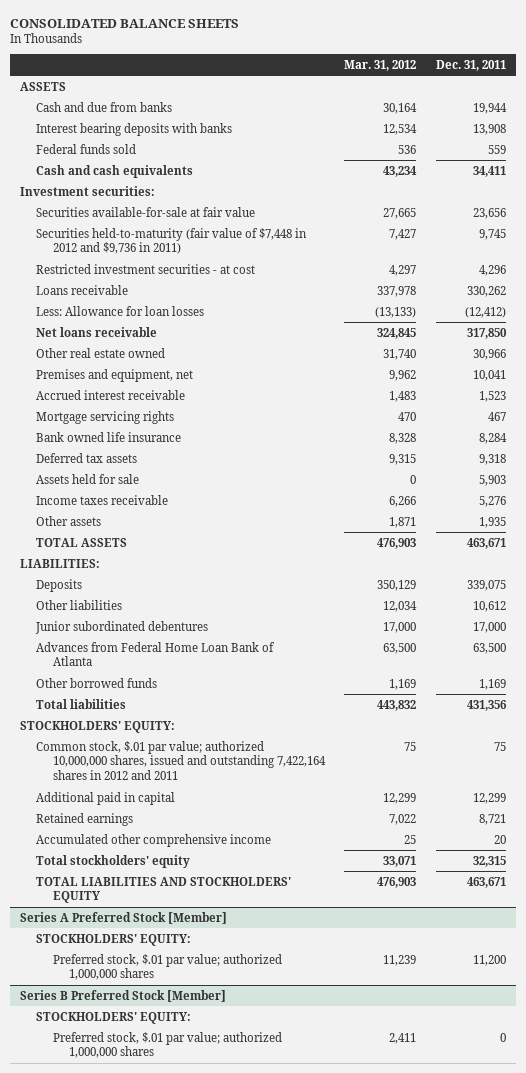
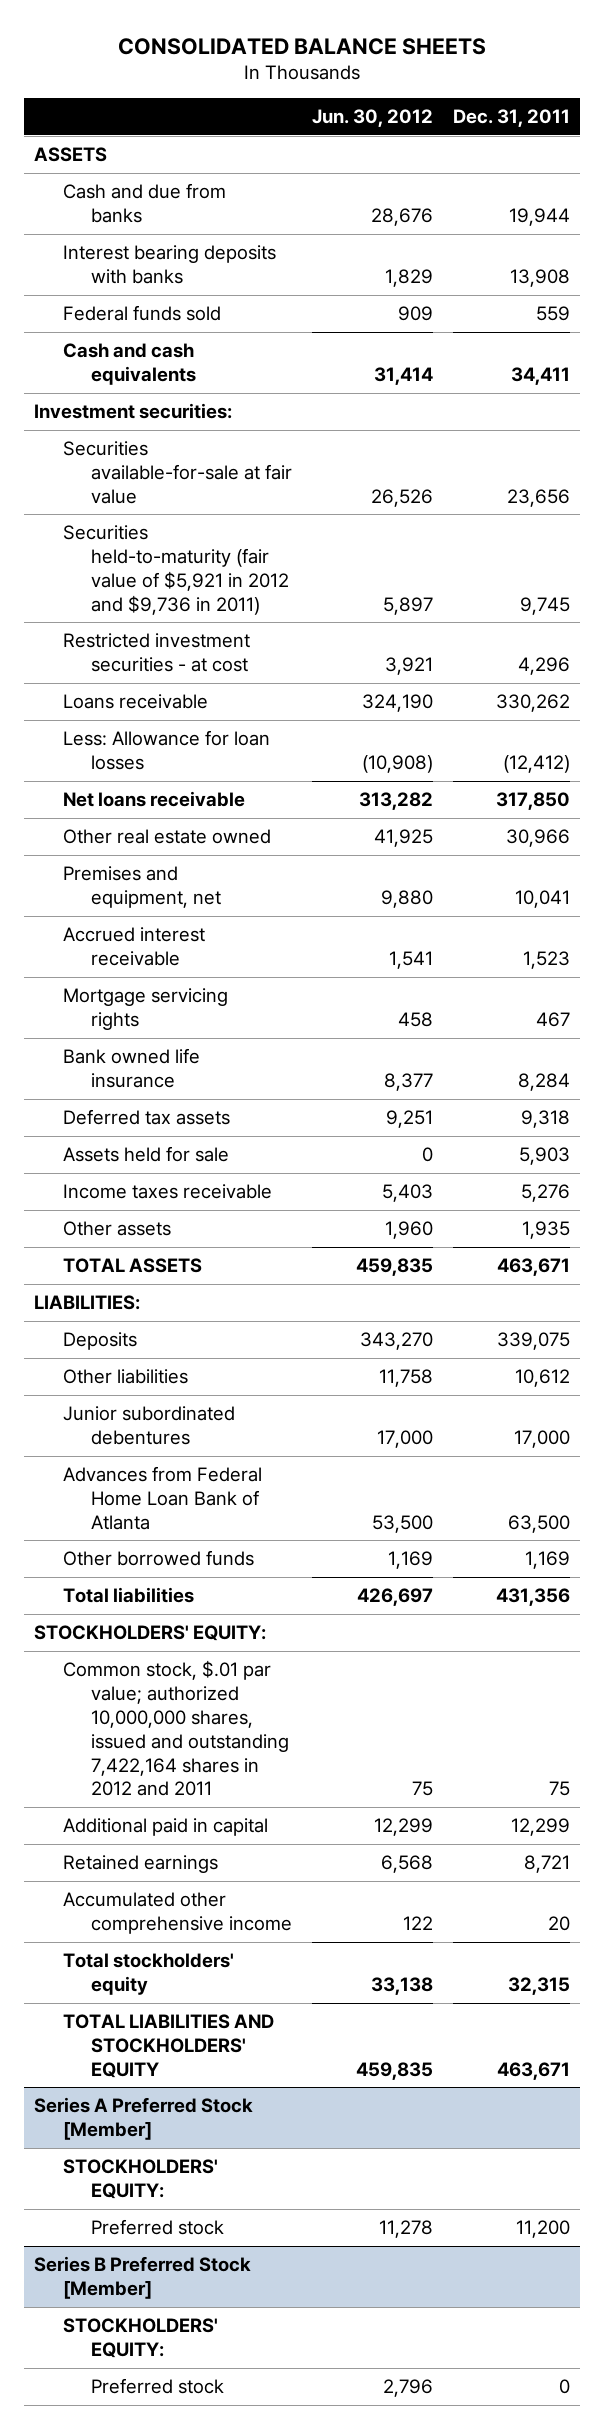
- | Mar. 31, 2012 | Dec. 31, 2011
+ | Jun. 30, 2012 | Dec. 31, 2011
- Securities held-to-maturity (fair value of $7,448 in 2012 and $9,736 in 2011) | 7,427 | 9,745
+ Securities held-to-maturity (fair value of $5,921 in 2012 and $9,736 in 2011) | 5,897 | 9,745
@ Series A Preferred Stock [Member]
- Preferred stock, $.01 par value; authorized 1,000,000 shares | 11,239 | 11,200
+ Preferred stock | 11,278 | 11,200
@ Series B Preferred Stock [Member]
- Preferred stock, $.01 par value; authorized 1,000,000 shares | 2,411 | 0
+ Preferred stock | 2,796 | 0

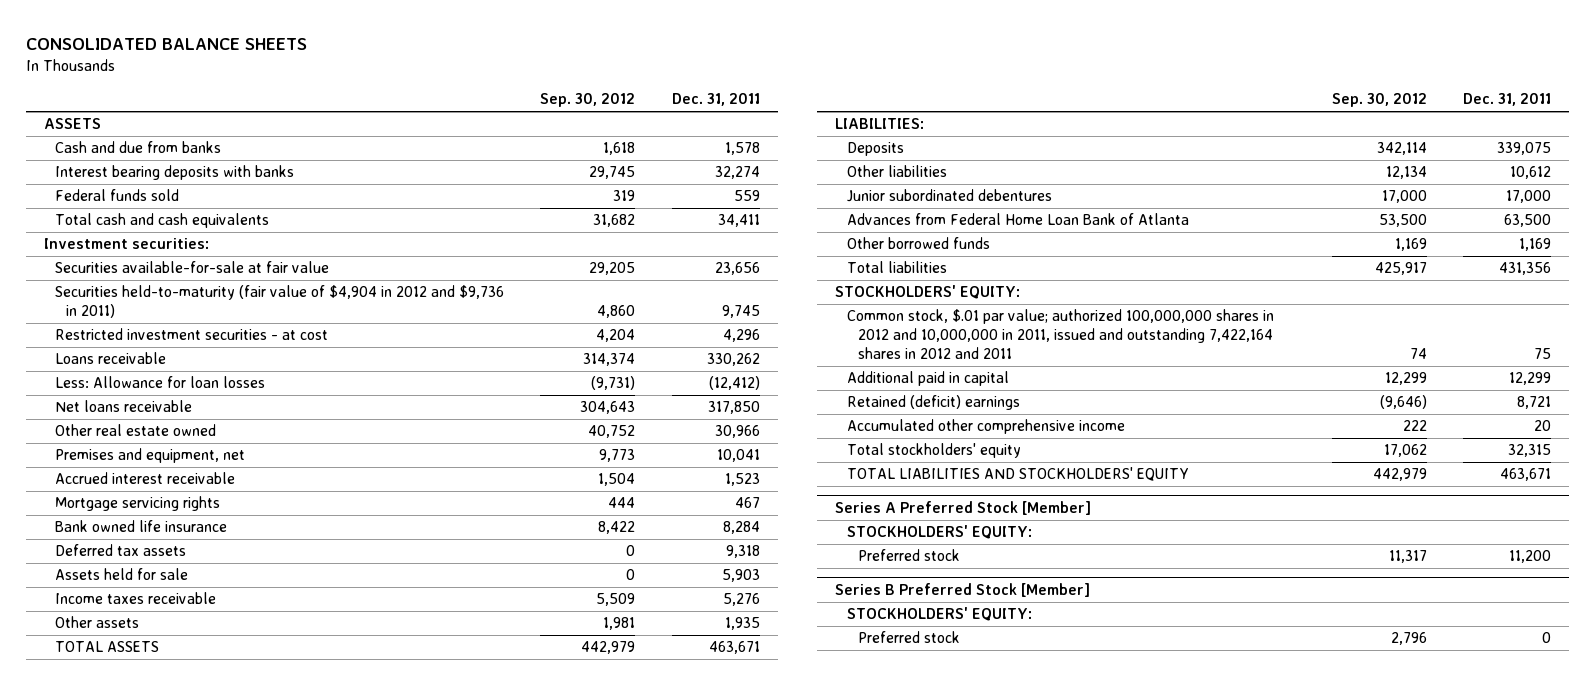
- | Jun. 30, 2012 | Dec. 31, 2011
+ | Sep. 30, 2012 | Dec. 31, 2011
- Cash and due from banks | 28,676 | 19,944
- Interest bearing deposits with banks | 1,829 | 13,908
+ Cash and due from banks | 1,618 | 1,578
+ Interest bearing deposits with banks | 29,745 | 32,274
- Cash and cash equivalents | 31,414 | 34,411
+ Total cash and cash equivalents | 31,682 | 34,411
- Securities held-to-maturity (fair value of $5,921 in 2012 and $9,736 in 2011) | 5,897 | 9,745
+ Securities held-to-maturity (fair value of $4,904 in 2012 and $9,736 in 2011) | 4,860 | 9,745
- Common stock, $.01 par value; authorized 10,000,000 shares, issued and outstanding 7,422,164 shares in 2012 and 2011 | 75 | 75
+ Common stock, $.01 par value; authorized 100,000,000 shares in 2012 and 10,000,000 in 2011, issued and outstanding 7,422,164 shares in 2012 and 2011 | 74 | 75
- Retained earnings | 6,568 | 8,721
+ Retained (deficit) earnings | (9,646) | 8,721

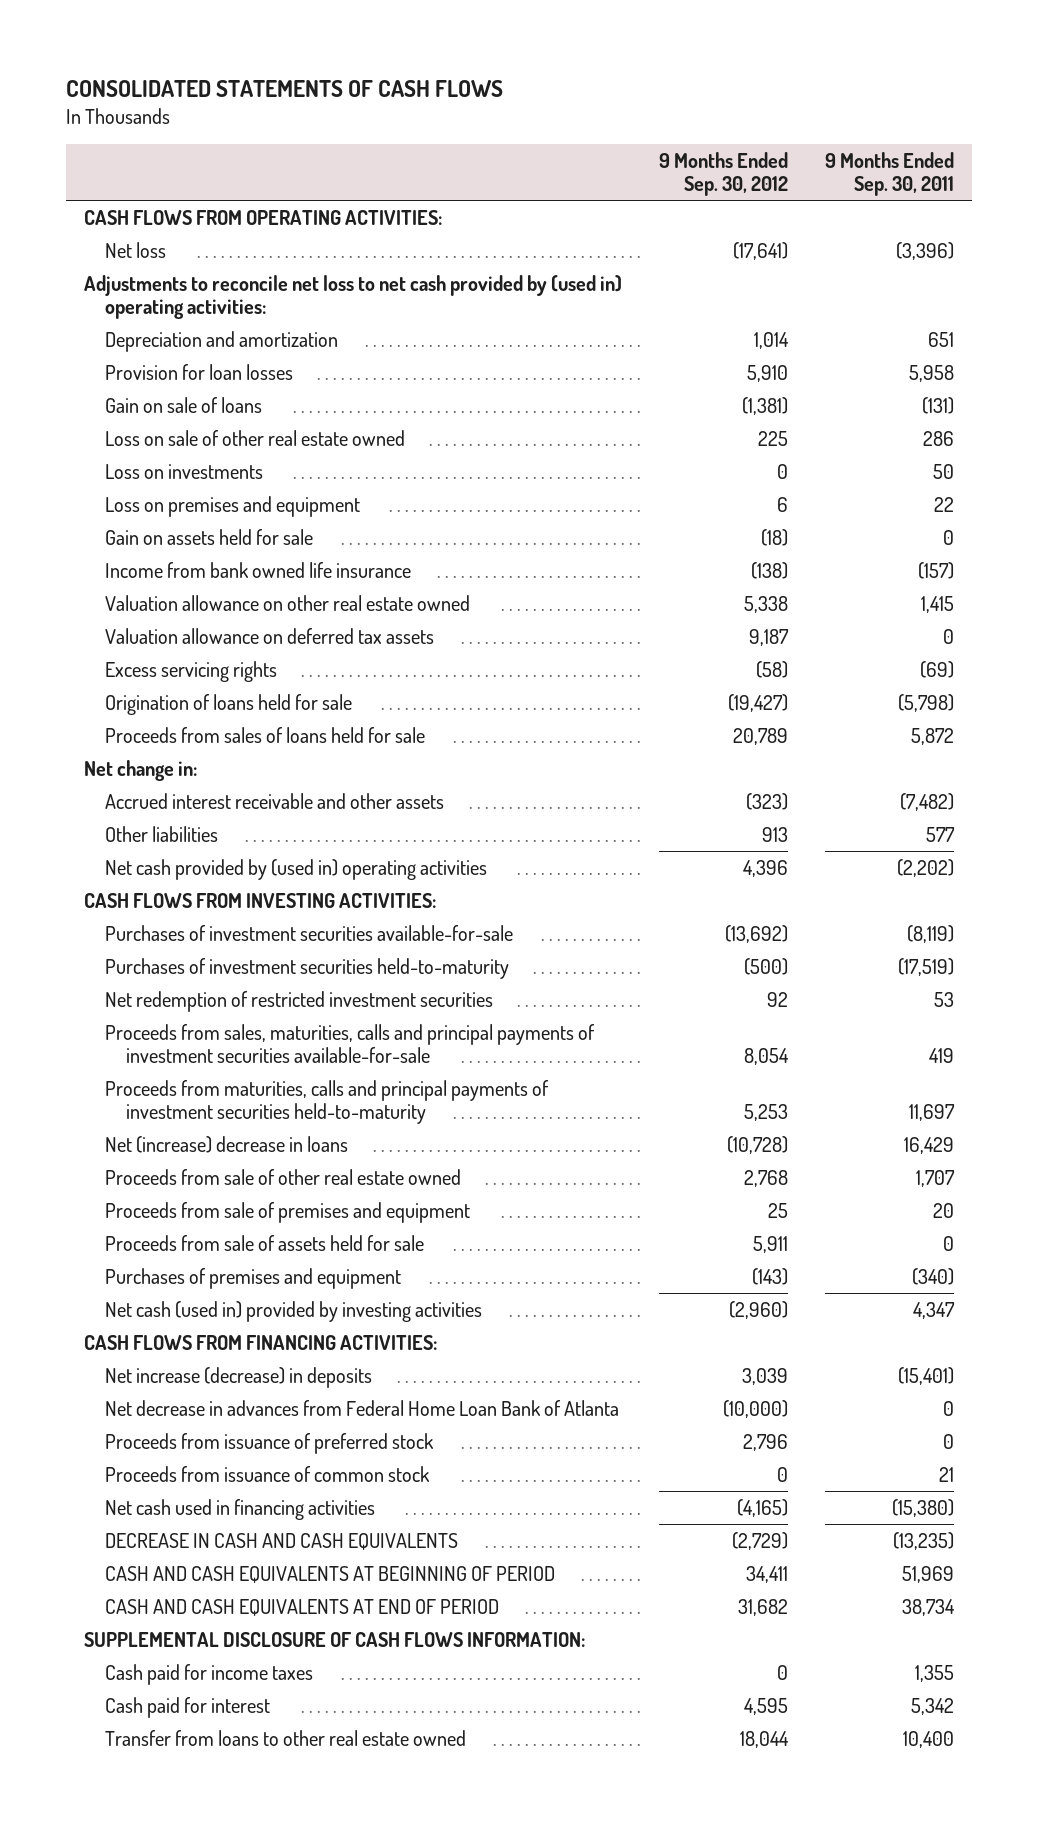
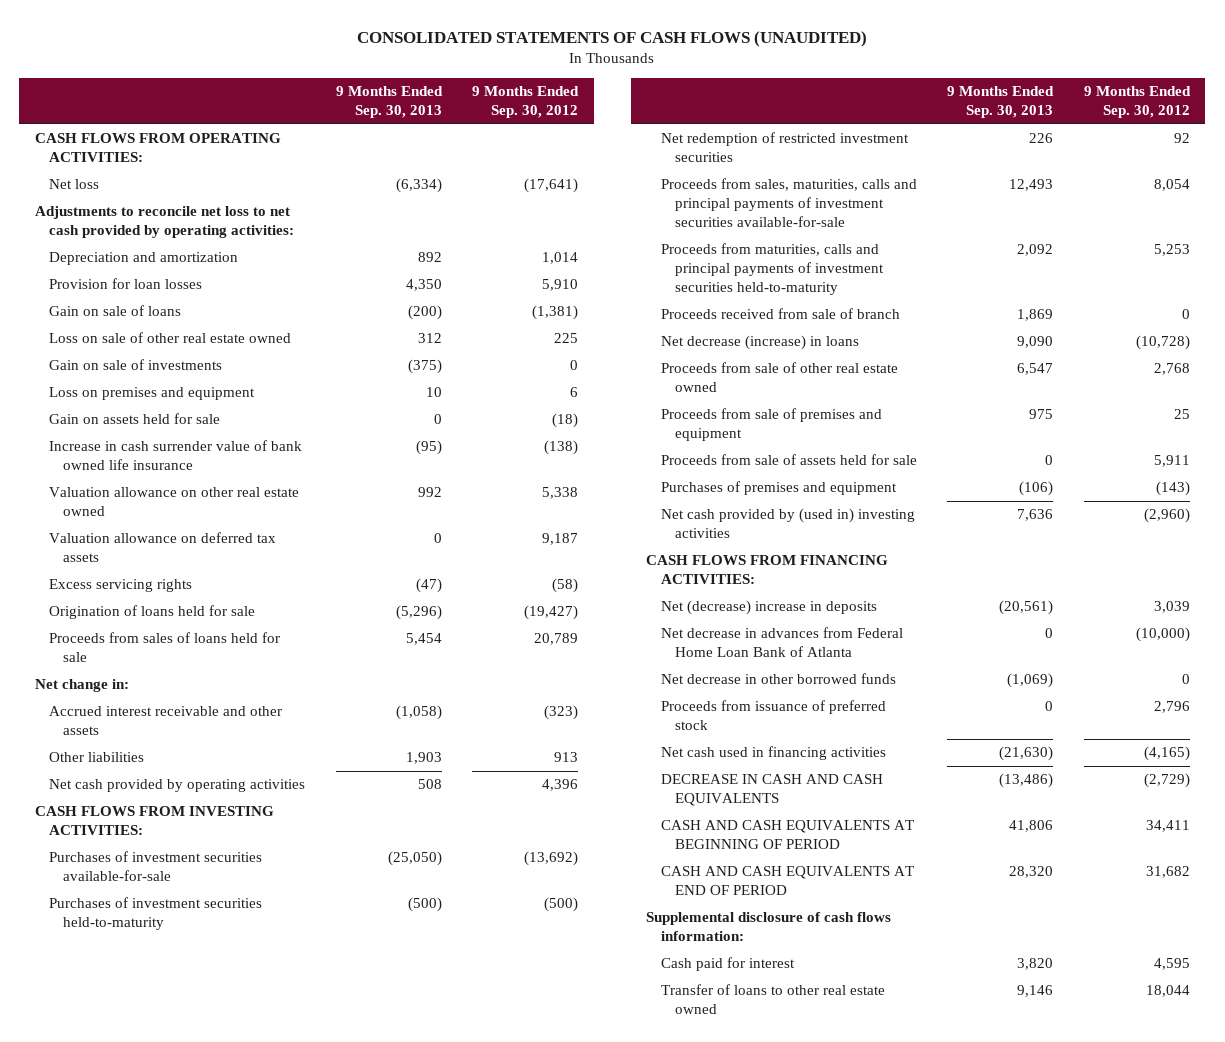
- CONSOLIDATED STATEMENTS OF CASH FLOWS
+ CONSOLIDATED STATEMENTS OF CASH FLOWS (UNAUDITED)
- | 9 Months Ended Sep. 30, 2012 | 9 Months Ended Sep. 30, 2011
+ | 9 Months Ended Sep. 30, 2013 | 9 Months Ended Sep. 30, 2012
- Adjustments to reconcile net loss to net cash provided by (used in) operating activities:
+ Adjustments to reconcile net loss to net cash provided by operating activities:
- Loss on investments | 0 | 50
+ Gain on sale of investments | (375) | 0
- Income from bank owned life insurance | (138) | (157)
+ Increase in cash surrender value of bank owned life insurance | (95) | (138)
- Net cash provided by (used in) operating activities | 4,396 | (2,202)
+ Net cash provided by operating activities | 508 | 4,396
- Net (increase) decrease in loans | (10,728) | 16,429
+ Proceeds received from sale of branch | 1,869 | 0
+ Net decrease (increase) in loans | 9,090 | (10,728)
- Net cash (used in) provided by investing activities | (2,960) | 4,347
+ Net cash provided by (used in) investing activities | 7,636 | (2,960)
- Net increase (decrease) in deposits | 3,039 | (15,401)
+ Net (decrease) increase in deposits | (20,561) | 3,039
+ Net decrease in other borrowed funds | (1,069) | 0
- Proceeds from issuance of common stock | 0 | 21
- SUPPLEMENTAL DISCLOSURE OF CASH FLOWS INFORMATION:
- Cash paid for income taxes | 0 | 1,355
+ Supplemental disclosure of cash flows information:
- Transfer from loans to other real estate owned | 18,044 | 10,400
+ Transfer of loans to other real estate owned | 9,146 | 18,044

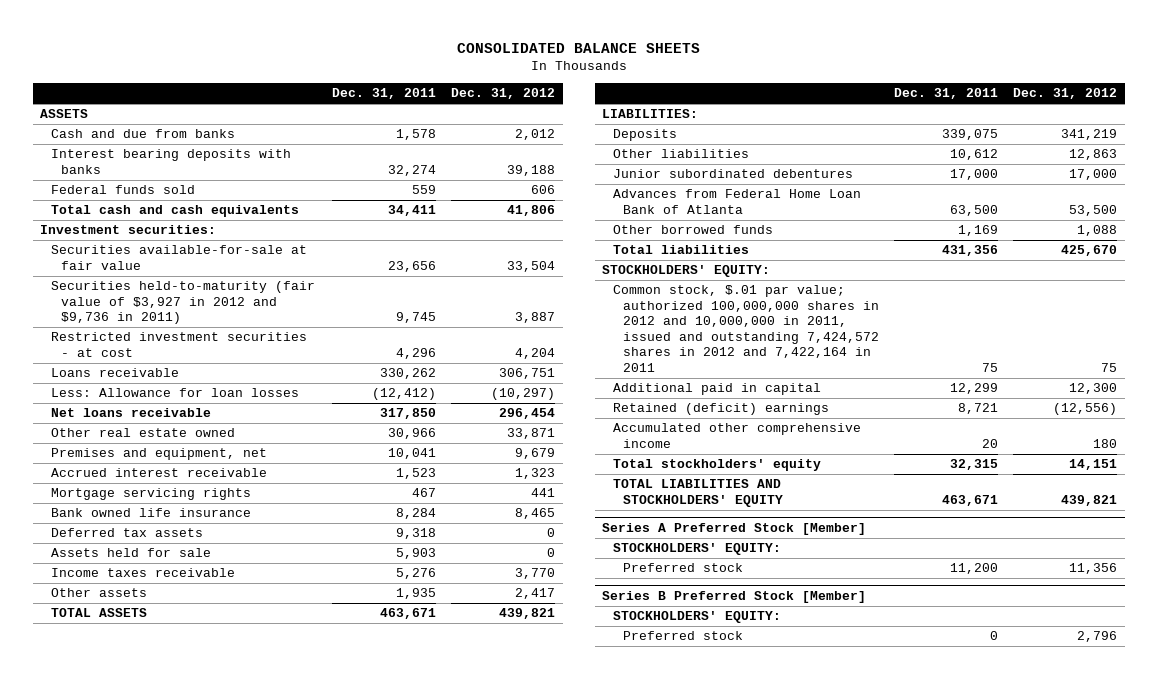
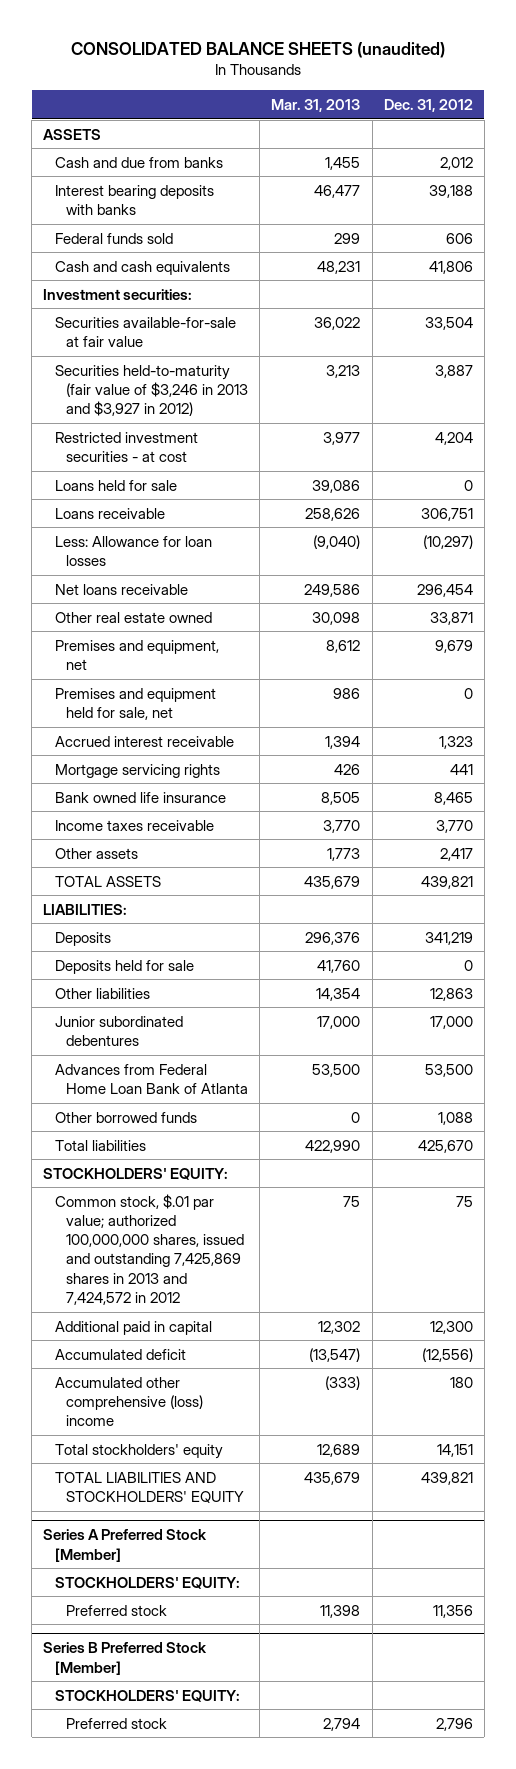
- CONSOLIDATED BALANCE SHEETS
+ CONSOLIDATED BALANCE SHEETS (unaudited)
- | Dec. 31, 2011 | Dec. 31, 2012
+ | Mar. 31, 2013 | Dec. 31, 2012
- Total cash and cash equivalents | 34,411 | 41,806
+ Cash and cash equivalents | 48,231 | 41,806
- Securities held-to-maturity (fair value of $3,927 in 2012 and $9,736 in 2011) | 9,745 | 3,887
+ Securities held-to-maturity (fair value of $3,246 in 2013 and $3,927 in 2012) | 3,213 | 3,887
+ Loans held for sale | 39,086 | 0
+ Premises and equipment held for sale, net | 986 | 0
- Deferred tax assets | 9,318 | 0
- Assets held for sale | 5,903 | 0
+ Deposits held for sale | 41,760 | 0
- Common stock, $.01 par value; authorized 100,000,000 shares in 2012 and 10,000,000 in 2011, issued and outstanding 7,424,572 shares in 2012 and 7,422,164 in 2011 | 75 | 75
+ Common stock, $.01 par value; authorized 100,000,000 shares, issued and outstanding 7,425,869 shares in 2013 and 7,424,572 in 2012 | 75 | 75
- Retained (deficit) earnings | 8,721 | (12,556)
- Accumulated other comprehensive income | 20 | 180
+ Accumulated deficit | (13,547) | (12,556)
+ Accumulated other comprehensive (loss) income | (333) | 180

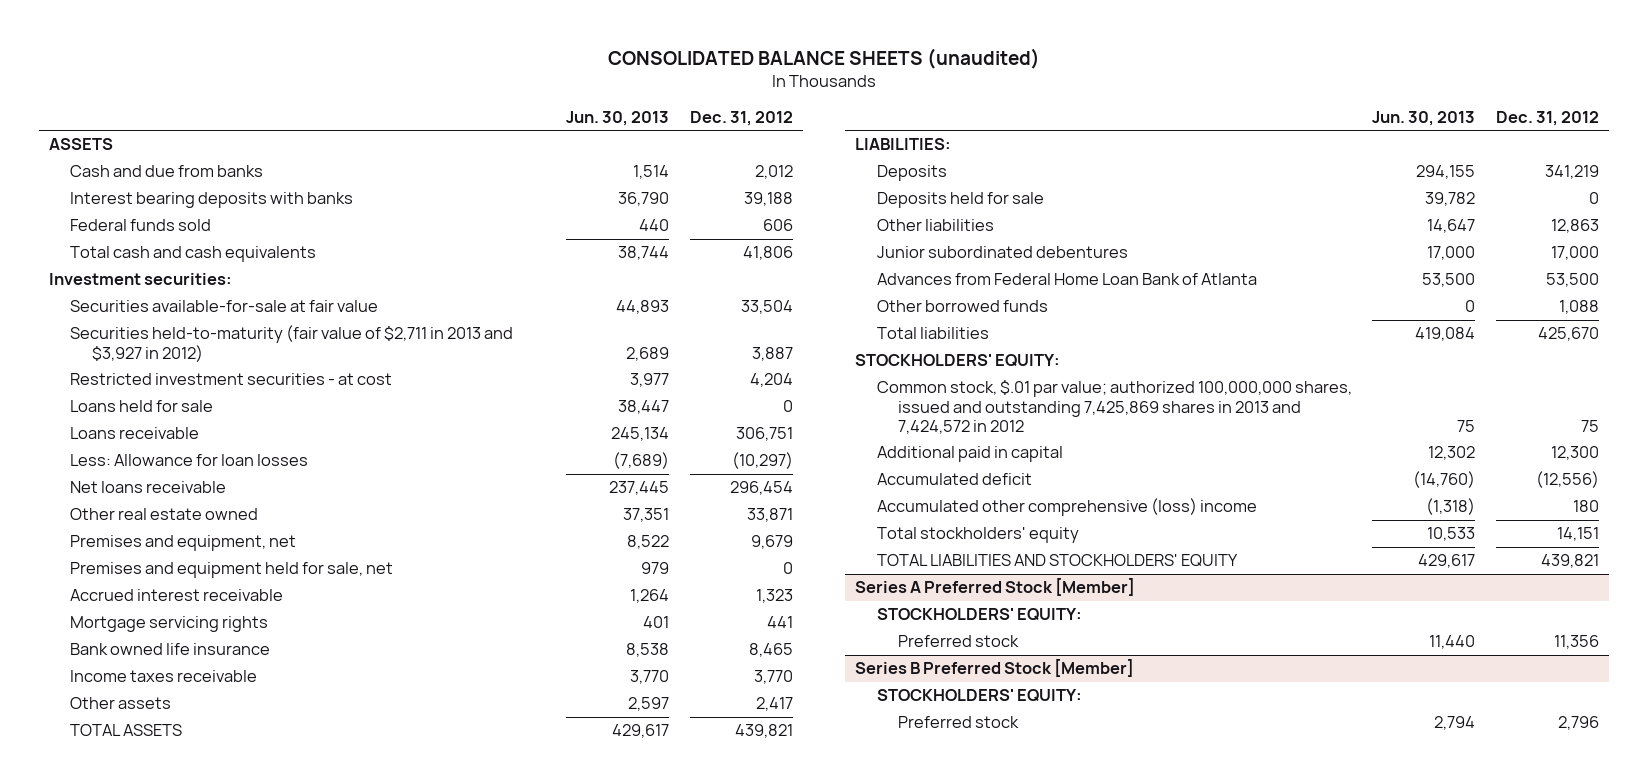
- | Mar. 31, 2013 | Dec. 31, 2012
+ | Jun. 30, 2013 | Dec. 31, 2012
- Cash and cash equivalents | 48,231 | 41,806
+ Total cash and cash equivalents | 38,744 | 41,806
- Securities held-to-maturity (fair value of $3,246 in 2013 and $3,927 in 2012) | 3,213 | 3,887
+ Securities held-to-maturity (fair value of $2,711 in 2013 and $3,927 in 2012) | 2,689 | 3,887

